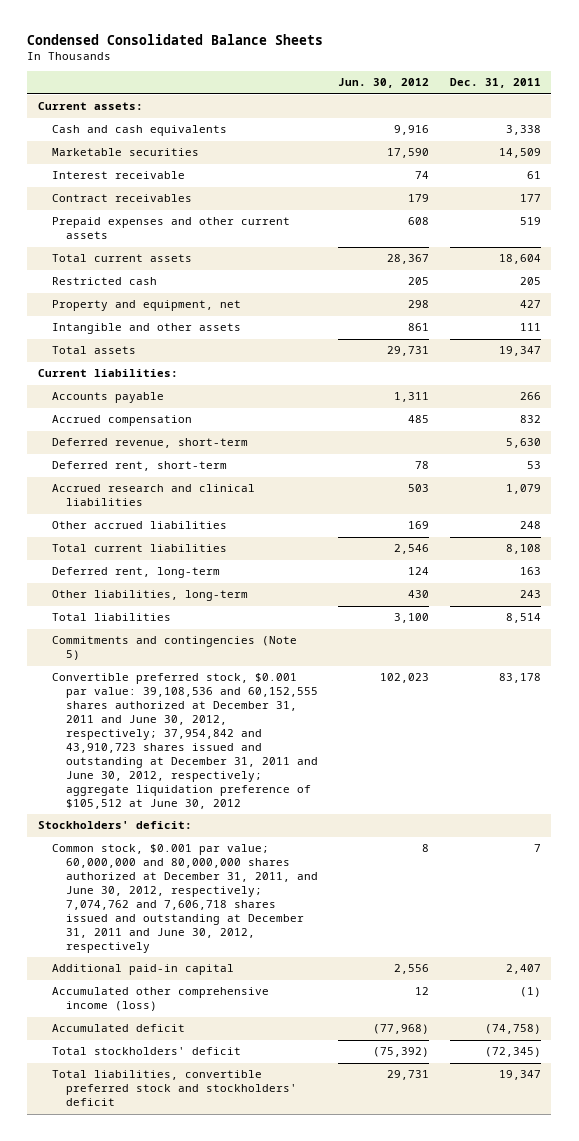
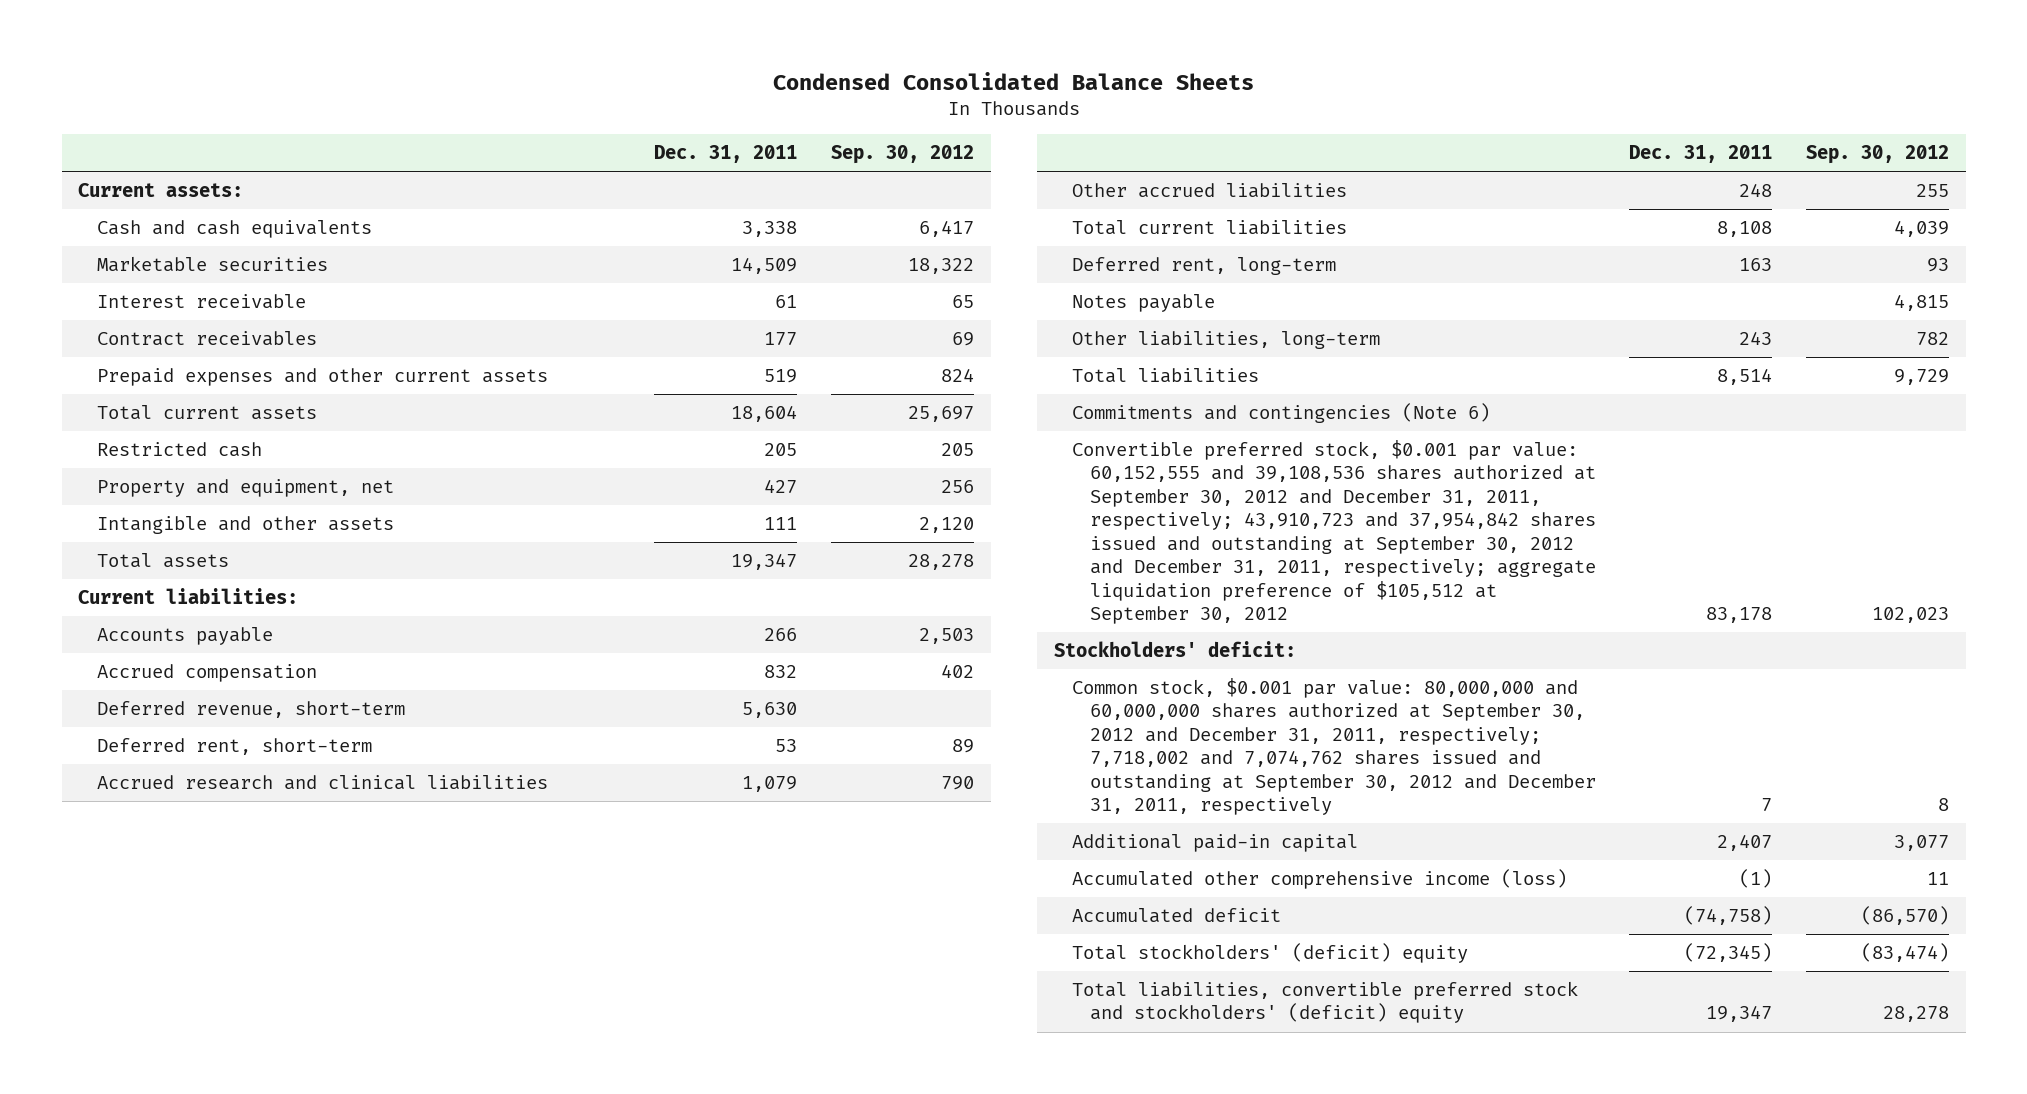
- | Jun. 30, 2012 | Dec. 31, 2011
+ | Dec. 31, 2011 | Sep. 30, 2012
+ Notes payable | | 4,815
- Commitments and contingencies (Note 5)
- Convertible preferred stock, $0.001 par value: 39,108,536 and 60,152,555 shares authorized at December 31, 2011 and June 30, 2012, respectively; 37,954,842 and 43,910,723 shares issued and outstanding at December 31, 2011 and June 30, 2012, respectively; aggregate liquidation preference of $105,512 at June 30, 2012 | 102,023 | 83,178
+ Commitments and contingencies (Note 6)
+ Convertible preferred stock, $0.001 par value: 60,152,555 and 39,108,536 shares authorized at September 30, 2012 and December 31, 2011, respectively; 43,910,723 and 37,954,842 shares issued and outstanding at September 30, 2012 and December 31, 2011, respectively; aggregate liquidation preference of $105,512 at September 30, 2012 | 83,178 | 102,023
- Common stock, $0.001 par value; 60,000,000 and 80,000,000 shares authorized at December 31, 2011, and June 30, 2012, respectively; 7,074,762 and 7,606,718 shares issued and outstanding at December 31, 2011 and June 30, 2012, respectively | 8 | 7
+ Common stock, $0.001 par value: 80,000,000 and 60,000,000 shares authorized at September 30, 2012 and December 31, 2011, respectively; 7,718,002 and 7,074,762 shares issued and outstanding at September 30, 2012 and December 31, 2011, respectively | 7 | 8
- Total stockholders' deficit | (75,392) | (72,345)
- Total liabilities, convertible preferred stock and stockholders' deficit | 29,731 | 19,347
+ Total stockholders' (deficit) equity | (72,345) | (83,474)
+ Total liabilities, convertible preferred stock and stockholders' (deficit) equity | 19,347 | 28,278

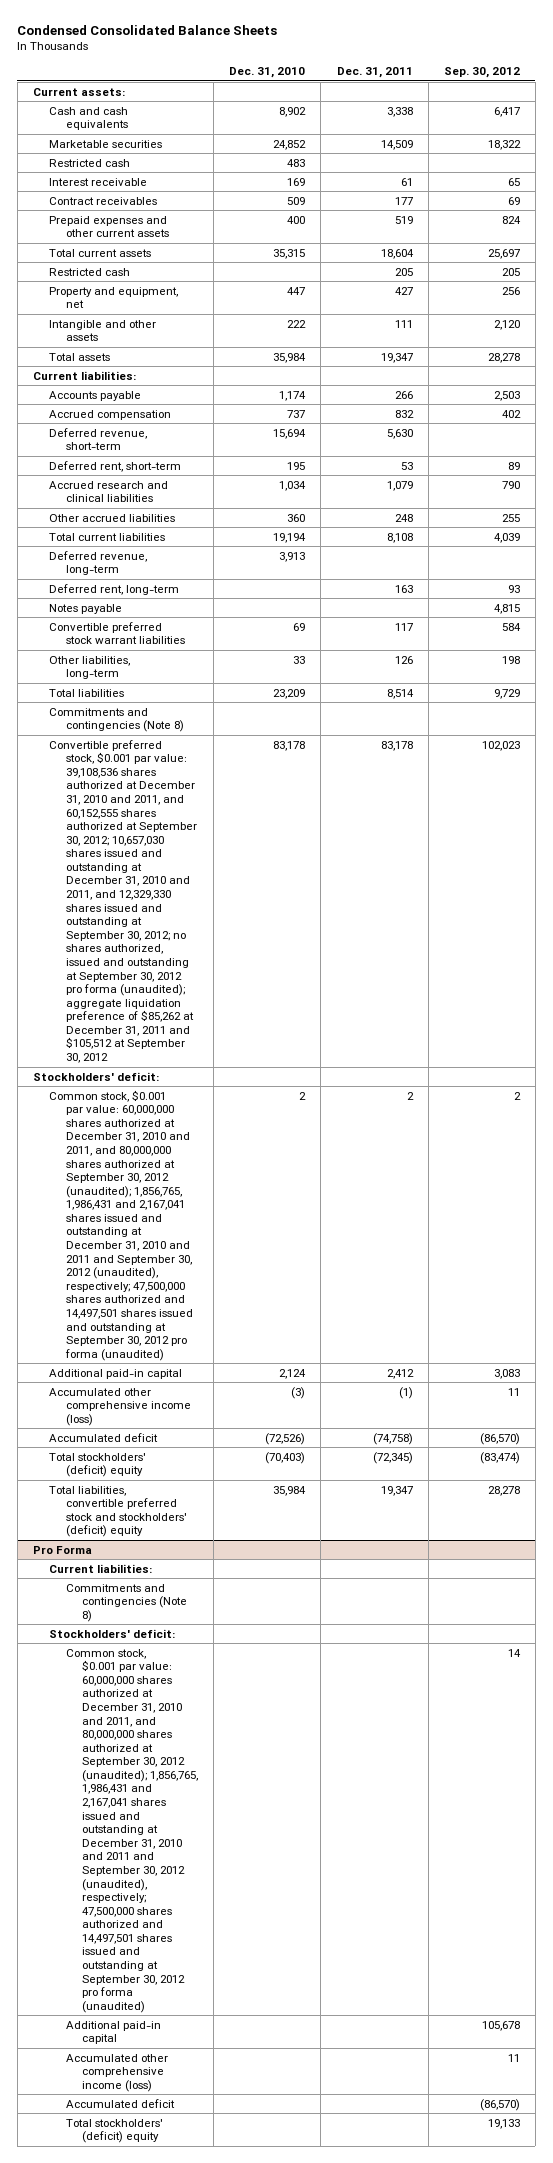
- | Dec. 31, 2011 | Sep. 30, 2012
+ | Dec. 31, 2010 | Dec. 31, 2011 | Sep. 30, 2012
+ Restricted cash | 483 | |
+ Deferred revenue, long-term | 3,913 | |
- Other liabilities, long-term | 243 | 782
+ Convertible preferred stock warrant liabilities | 69 | 117 | 584
+ Other liabilities, long-term | 33 | 126 | 198
- Commitments and contingencies (Note 6)
- Convertible preferred stock, $0.001 par value: 60,152,555 and 39,108,536 shares authorized at September 30, 2012 and December 31, 2011, respectively; 43,910,723 and 37,954,842 shares issued and outstanding at September 30, 2012 and December 31, 2011, respectively; aggregate liquidation preference of $105,512 at September 30, 2012 | 83,178 | 102,023
+ Commitments and contingencies (Note 8)
+ Convertible preferred stock, $0.001 par value: 39,108,536 shares authorized at December 31, 2010 and 2011, and 60,152,555 shares authorized at September 30, 2012; 10,657,030 shares issued and outstanding at December 31, 2010 and 2011, and 12,329,330 shares issued and outstanding at September 30, 2012; no shares authorized, issued and outstanding at September 30, 2012 pro forma (unaudited); aggregate liquidation preference of $85,262 at December 31, 2011 and $105,512 at September 30, 2012 | 83,178 | 83,178 | 102,023
- Common stock, $0.001 par value: 80,000,000 and 60,000,000 shares authorized at September 30, 2012 and December 31, 2011, respectively; 7,718,002 and 7,074,762 shares issued and outstanding at September 30, 2012 and December 31, 2011, respectively | 7 | 8
- Additional paid-in capital | 2,407 | 3,077
+ Common stock, $0.001 par value: 60,000,000 shares authorized at December 31, 2010 and 2011, and 80,000,000 shares authorized at September 30, 2012 (unaudited); 1,856,765, 1,986,431 and 2,167,041 shares issued and outstanding at December 31, 2010 and 2011 and September 30, 2012 (unaudited), respectively; 47,500,000 shares authorized and 14,497,501 shares issued and outstanding at September 30, 2012 pro forma (unaudited) | 2 | 2 | 2
+ Additional paid-in capital | 2,124 | 2,412 | 3,083
+ Pro Forma
+ Current liabilities:
+ Commitments and contingencies (Note 8)
+ Stockholders' deficit:
+ Common stock, $0.001 par value: 60,000,000 shares authorized at December 31, 2010 and 2011, and 80,000,000 shares authorized at September 30, 2012 (unaudited); 1,856,765, 1,986,431 and 2,167,041 shares issued and outstanding at December 31, 2010 and 2011 and September 30, 2012 (unaudited), respectively; 47,500,000 shares authorized and 14,497,501 shares issued and outstanding at September 30, 2012 pro forma (unaudited) | | | 14
+ Additional paid-in capital | | | 105,678
+ Accumulated other comprehensive income (loss) | | | 11
+ Accumulated deficit | | | (86,570)
+ Total stockholders' (deficit) equity | | | 19,133

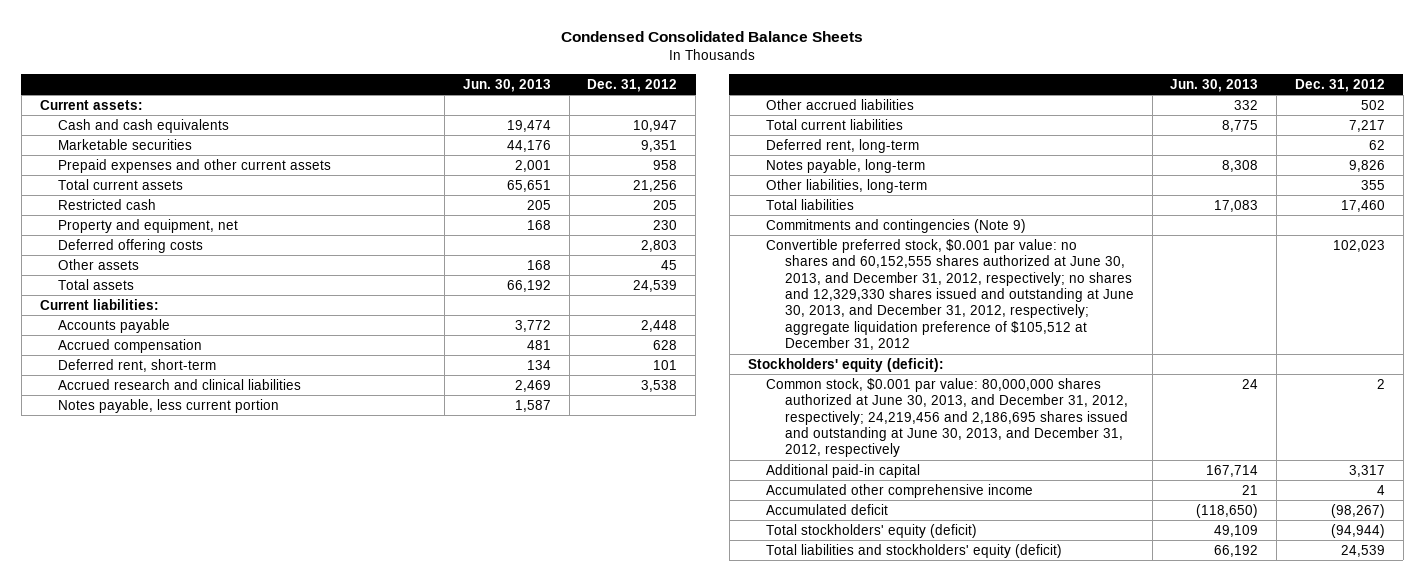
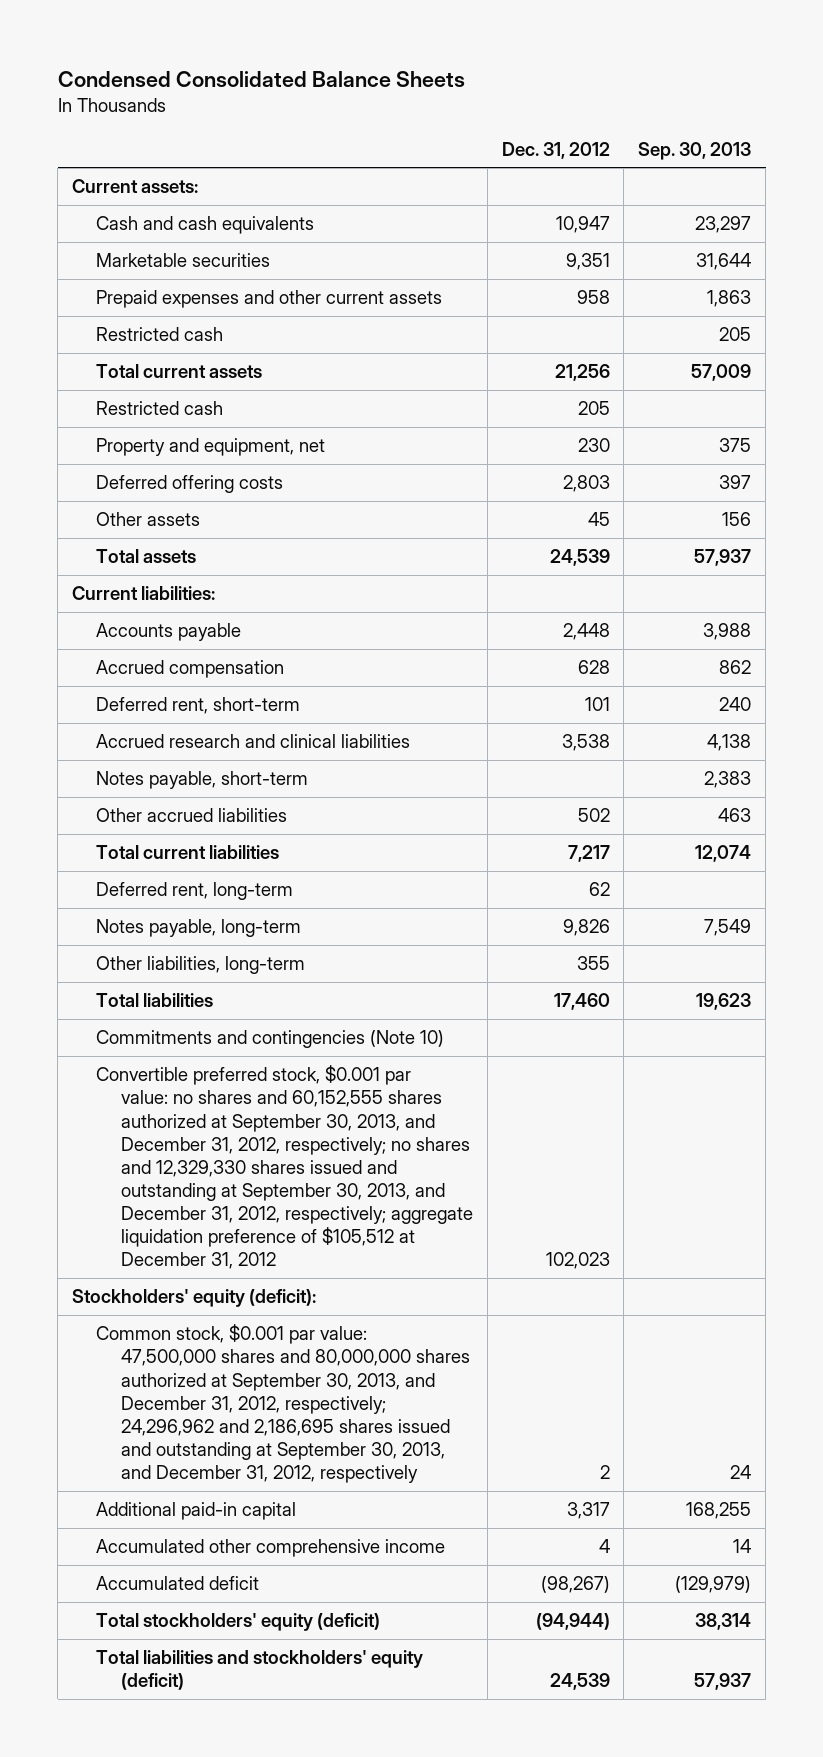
- | Jun. 30, 2013 | Dec. 31, 2012
+ | Dec. 31, 2012 | Sep. 30, 2013
+ Restricted cash | | 205
- Notes payable, less current portion | 1,587 |
+ Notes payable, short-term | | 2,383
- Commitments and contingencies (Note 9)
- Convertible preferred stock, $0.001 par value: no shares and 60,152,555 shares authorized at June 30, 2013, and December 31, 2012, respectively; no shares and 12,329,330 shares issued and outstanding at June 30, 2013, and December 31, 2012, respectively; aggregate liquidation preference of $105,512 at December 31, 2012 | | 102,023
+ Commitments and contingencies (Note 10)
+ Convertible preferred stock, $0.001 par value: no shares and 60,152,555 shares authorized at September 30, 2013, and December 31, 2012, respectively; no shares and 12,329,330 shares issued and outstanding at September 30, 2013, and December 31, 2012, respectively; aggregate liquidation preference of $105,512 at December 31, 2012 | 102,023 |
- Common stock, $0.001 par value: 80,000,000 shares authorized at June 30, 2013, and December 31, 2012, respectively; 24,219,456 and 2,186,695 shares issued and outstanding at June 30, 2013, and December 31, 2012, respectively | 24 | 2
+ Common stock, $0.001 par value: 47,500,000 shares and 80,000,000 shares authorized at September 30, 2013, and December 31, 2012, respectively; 24,296,962 and 2,186,695 shares issued and outstanding at September 30, 2013, and December 31, 2012, respectively | 2 | 24

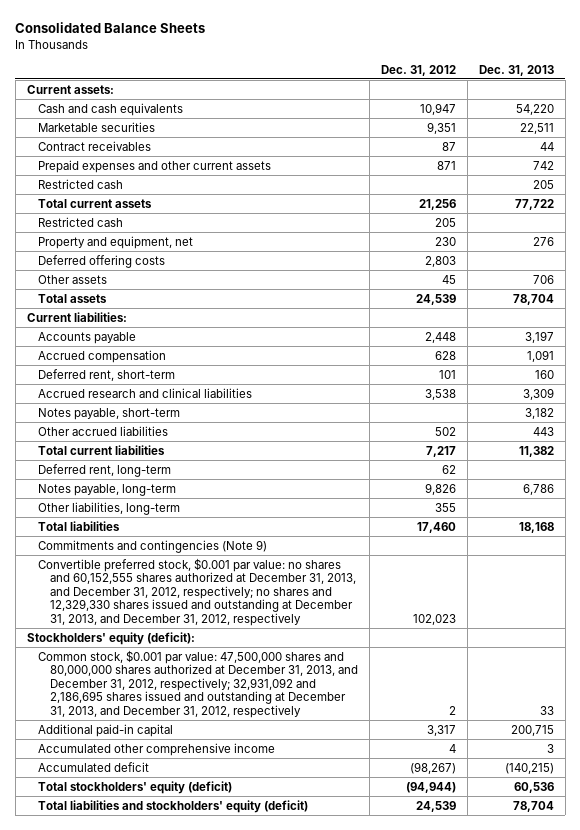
- Condensed Consolidated Balance Sheets
+ Consolidated Balance Sheets
- | Dec. 31, 2012 | Sep. 30, 2013
+ | Dec. 31, 2012 | Dec. 31, 2013
- Prepaid expenses and other current assets | 958 | 1,863
+ Contract receivables | 87 | 44
+ Prepaid expenses and other current assets | 871 | 742
- Commitments and contingencies (Note 10)
- Convertible preferred stock, $0.001 par value: no shares and 60,152,555 shares authorized at September 30, 2013, and December 31, 2012, respectively; no shares and 12,329,330 shares issued and outstanding at September 30, 2013, and December 31, 2012, respectively; aggregate liquidation preference of $105,512 at December 31, 2012 | 102,023 |
+ Commitments and contingencies (Note 9)
+ Convertible preferred stock, $0.001 par value: no shares and 60,152,555 shares authorized at December 31, 2013, and December 31, 2012, respectively; no shares and 12,329,330 shares issued and outstanding at December 31, 2013, and December 31, 2012, respectively | 102,023 |
- Common stock, $0.001 par value: 47,500,000 shares and 80,000,000 shares authorized at September 30, 2013, and December 31, 2012, respectively; 24,296,962 and 2,186,695 shares issued and outstanding at September 30, 2013, and December 31, 2012, respectively | 2 | 24
+ Common stock, $0.001 par value: 47,500,000 shares and 80,000,000 shares authorized at December 31, 2013, and December 31, 2012, respectively; 32,931,092 and 2,186,695 shares issued and outstanding at December 31, 2013, and December 31, 2012, respectively | 2 | 33

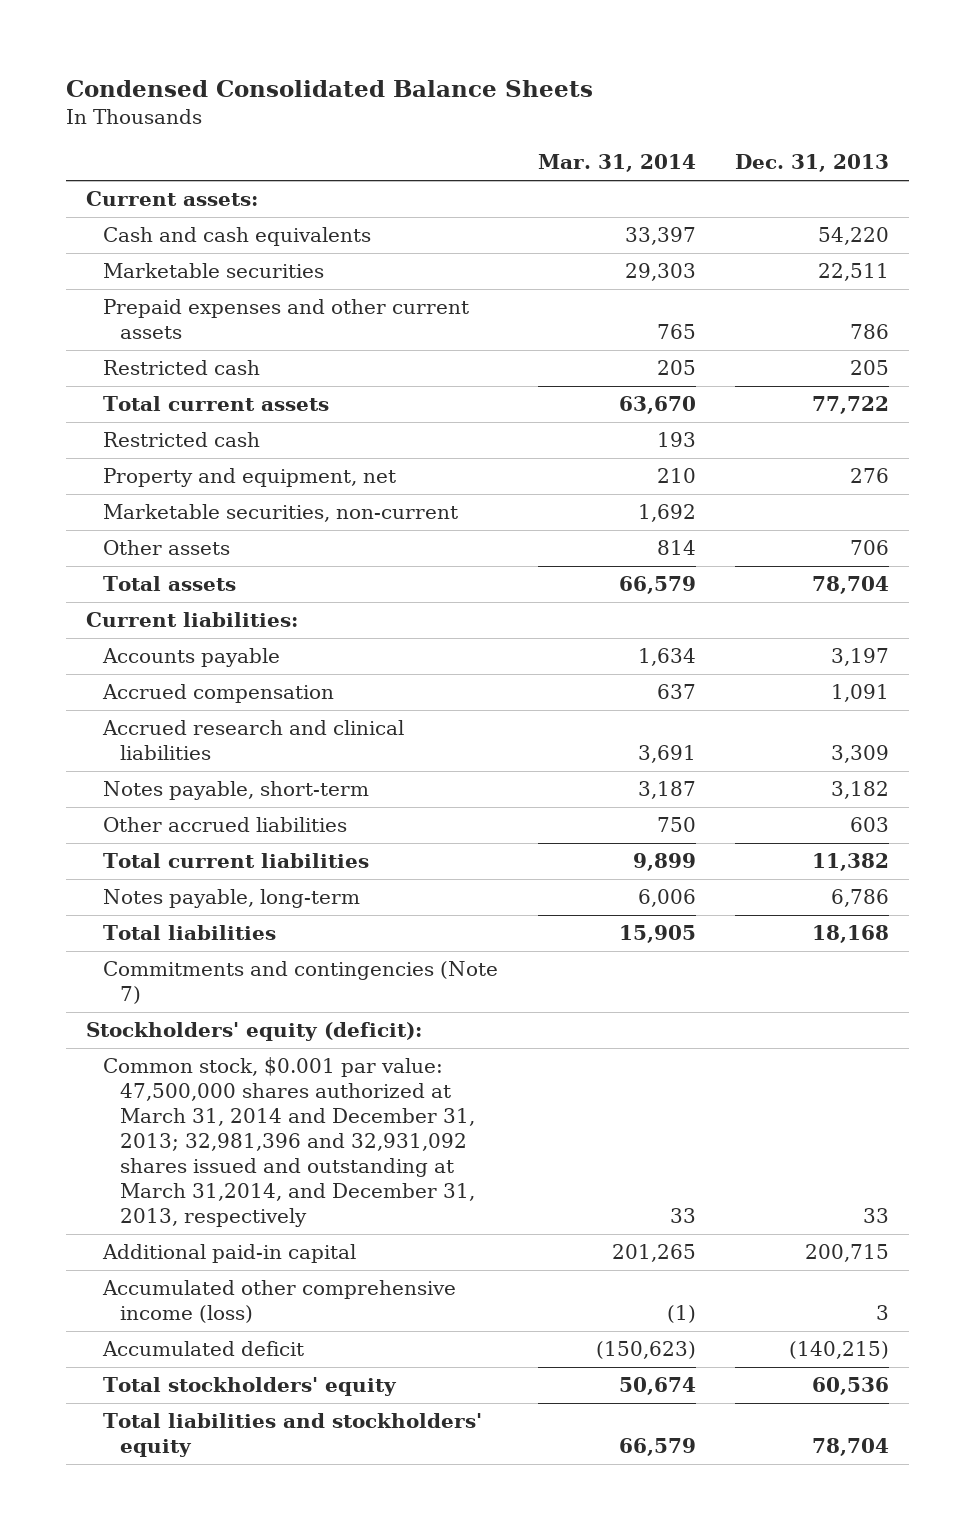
- Consolidated Balance Sheets
+ Condensed Consolidated Balance Sheets
- | Dec. 31, 2012 | Dec. 31, 2013
+ | Mar. 31, 2014 | Dec. 31, 2013
- Contract receivables | 87 | 44
- Prepaid expenses and other current assets | 871 | 742
+ Prepaid expenses and other current assets | 765 | 786
- Deferred offering costs | 2,803 |
+ Marketable securities, non-current | 1,692 |
- Deferred rent, short-term | 101 | 160
- Other accrued liabilities | 502 | 443
+ Other accrued liabilities | 750 | 603
- Deferred rent, long-term | 62 |
- Other liabilities, long-term | 355 |
- Commitments and contingencies (Note 9)
- Convertible preferred stock, $0.001 par value: no shares and 60,152,555 shares authorized at December 31, 2013, and December 31, 2012, respectively; no shares and 12,329,330 shares issued and outstanding at December 31, 2013, and December 31, 2012, respectively | 102,023 |
+ Commitments and contingencies (Note 7)
- Common stock, $0.001 par value: 47,500,000 shares and 80,000,000 shares authorized at December 31, 2013, and December 31, 2012, respectively; 32,931,092 and 2,186,695 shares issued and outstanding at December 31, 2013, and December 31, 2012, respectively | 2 | 33
+ Common stock, $0.001 par value: 47,500,000 shares authorized at March 31, 2014 and December 31, 2013; 32,981,396 and 32,931,092 shares issued and outstanding at March 31,2014, and December 31, 2013, respectively | 33 | 33
- Accumulated other comprehensive income | 4 | 3
+ Accumulated other comprehensive income (loss) | (1) | 3
- Total stockholders' equity (deficit) | (94,944) | 60,536
- Total liabilities and stockholders' equity (deficit) | 24,539 | 78,704
+ Total stockholders' equity | 50,674 | 60,536
+ Total liabilities and stockholders' equity | 66,579 | 78,704

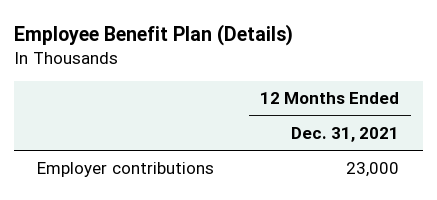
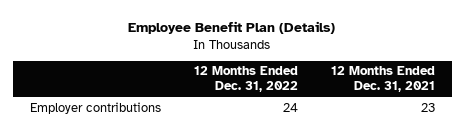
- | 12 Months Ended Dec. 31, 2021
+ | 12 Months Ended Dec. 31, 2022 | 12 Months Ended Dec. 31, 2021
- Employer contributions | 23,000
+ Employer contributions | 24 | 23

